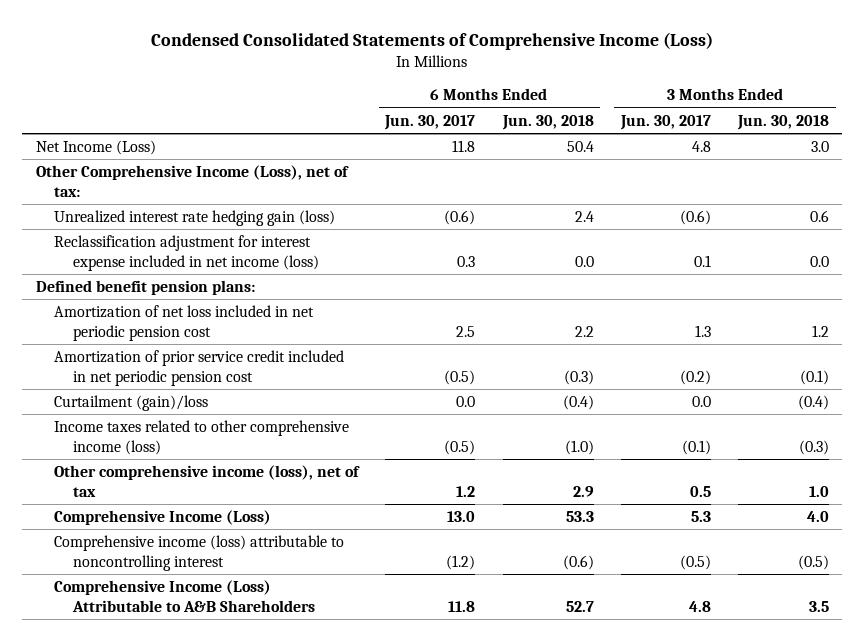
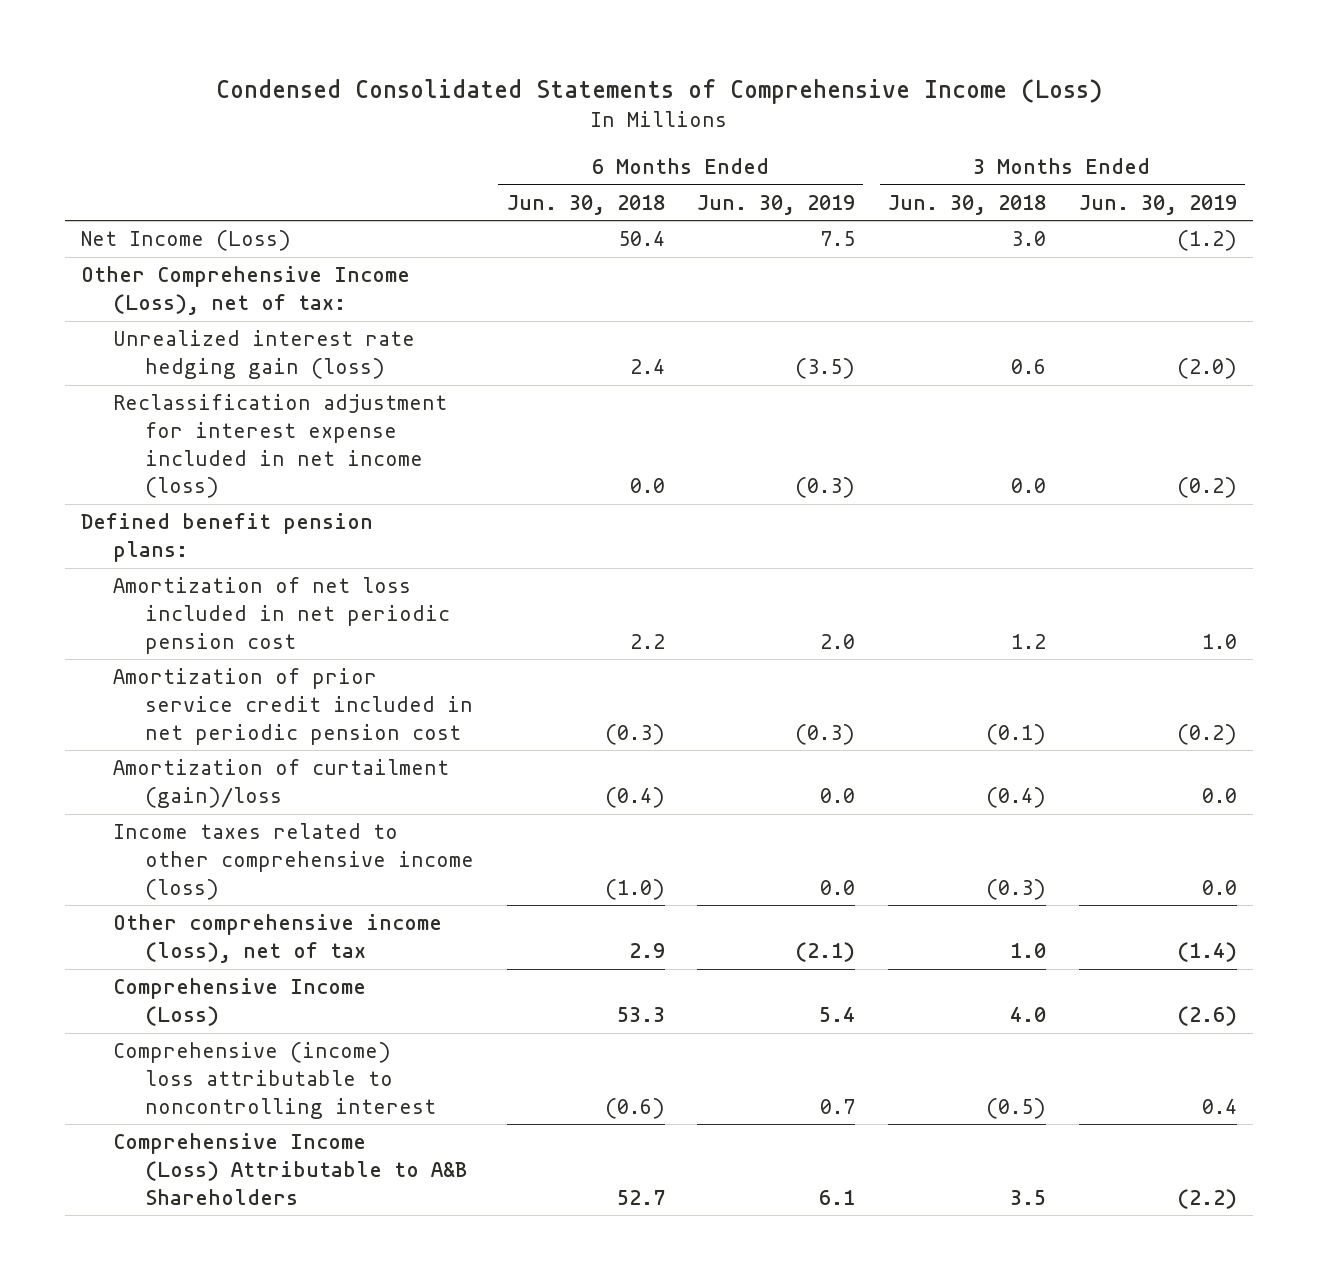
- | 6 Months Ended Jun. 30, 2017 | 6 Months Ended Jun. 30, 2018 | 3 Months Ended Jun. 30, 2017 | 3 Months Ended Jun. 30, 2018
+ | 6 Months Ended Jun. 30, 2018 | 6 Months Ended Jun. 30, 2019 | 3 Months Ended Jun. 30, 2018 | 3 Months Ended Jun. 30, 2019
- Curtailment (gain)/loss | 0.0 | (0.4) | 0.0 | (0.4)
+ Amortization of curtailment (gain)/loss | (0.4) | 0.0 | (0.4) | 0.0
- Comprehensive income (loss) attributable to noncontrolling interest | (1.2) | (0.6) | (0.5) | (0.5)
+ Comprehensive (income) loss attributable to noncontrolling interest | (0.6) | 0.7 | (0.5) | 0.4

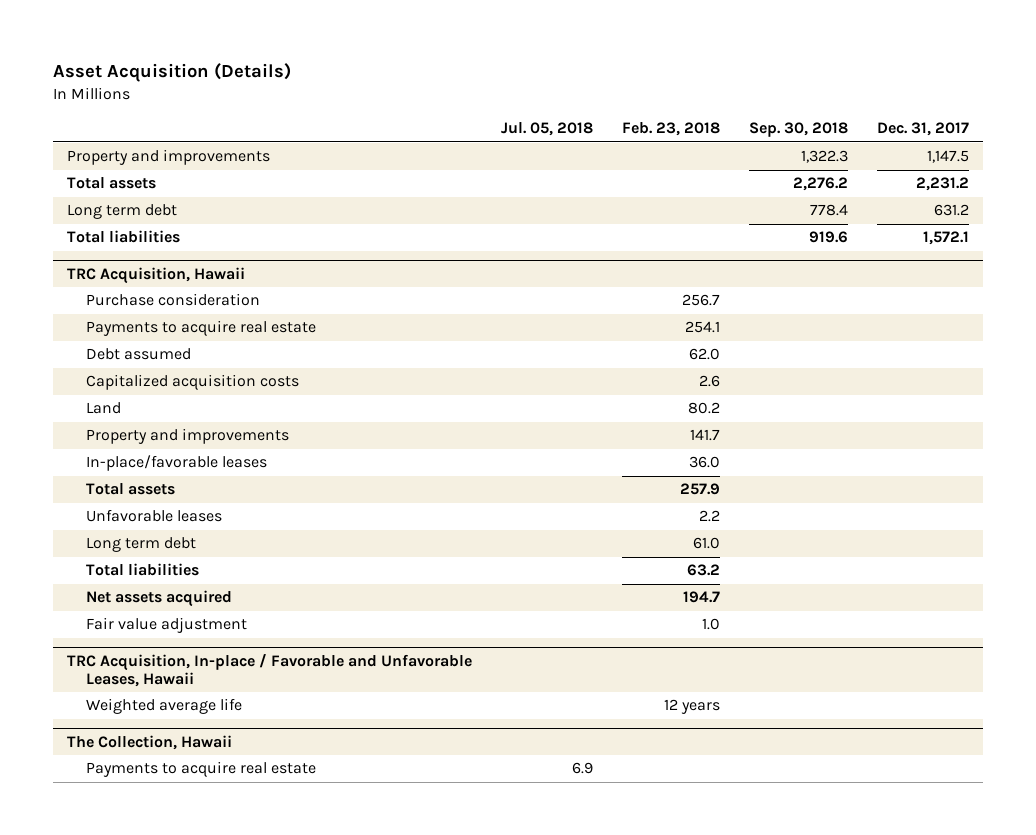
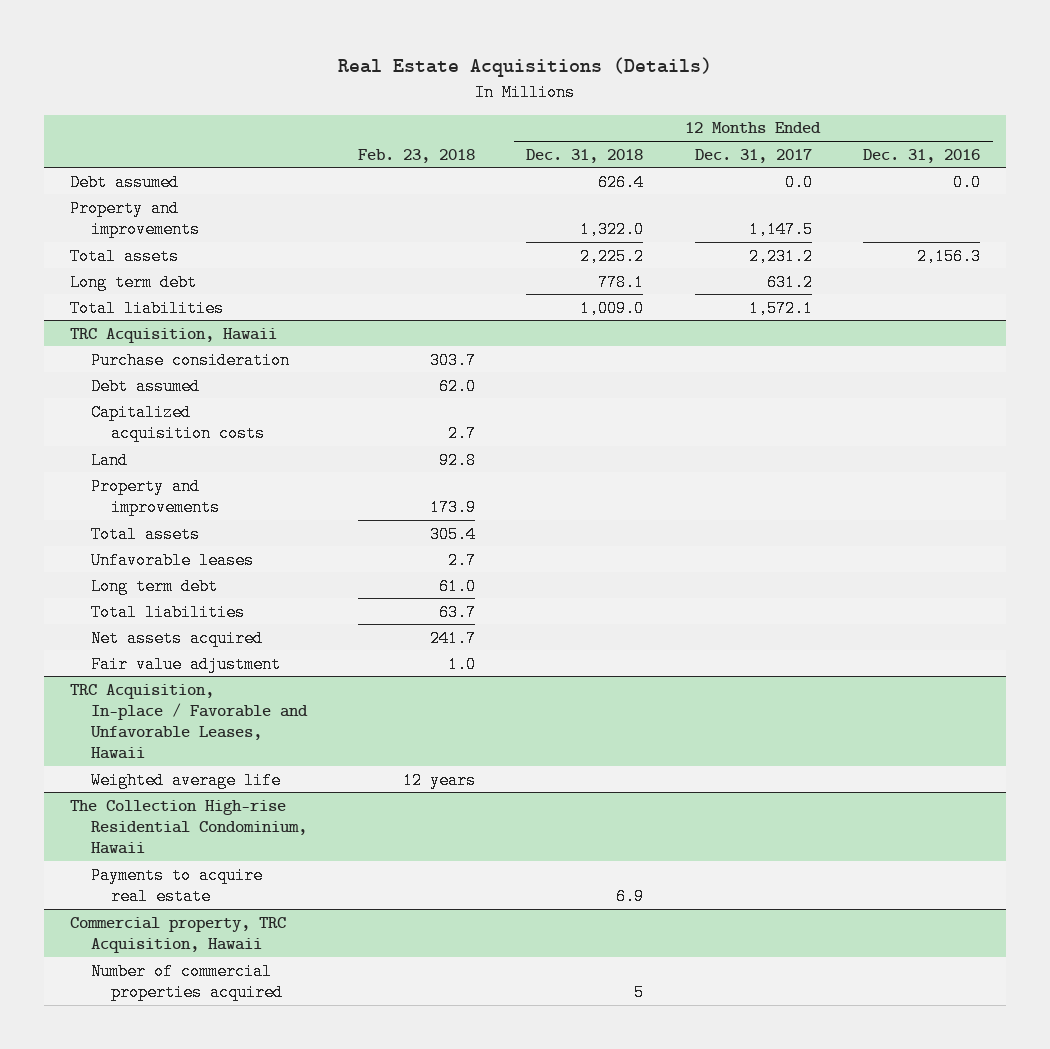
- Asset Acquisition (Details)
+ Real Estate Acquisitions (Details)
- | Jul. 05, 2018 | Feb. 23, 2018 | Sep. 30, 2018 | Dec. 31, 2017
+ | Feb. 23, 2018 | 12 Months Ended Dec. 31, 2018 | 12 Months Ended Dec. 31, 2017 | 12 Months Ended Dec. 31, 2016
+ Debt assumed | | 626.4 | 0.0 | 0.0
@ TRC Acquisition, Hawaii
- Purchase consideration | | 256.7 | |
- Payments to acquire real estate | | 254.1 | |
+ Purchase consideration | 303.7 | | |
- Capitalized acquisition costs | | 2.6 | |
- Land | | 80.2 | |
- Property and improvements | | 141.7 | |
- In-place/favorable leases | | 36.0 | |
- Total assets | | 257.9 | |
- Unfavorable leases | | 2.2 | |
+ Capitalized acquisition costs | 2.7 | | |
+ Land | 92.8 | | |
+ Property and improvements | 173.9 | | |
+ Total assets | 305.4 | | |
+ Unfavorable leases | 2.7 | | |
- Total liabilities | | 63.2 | |
- Net assets acquired | | 194.7 | |
+ Total liabilities | 63.7 | | |
+ Net assets acquired | 241.7 | | |
- The Collection, Hawaii
+ The Collection High-rise Residential Condominium, Hawaii
+ Commercial property, TRC Acquisition, Hawaii
+ Number of commercial properties acquired | | 5 | |

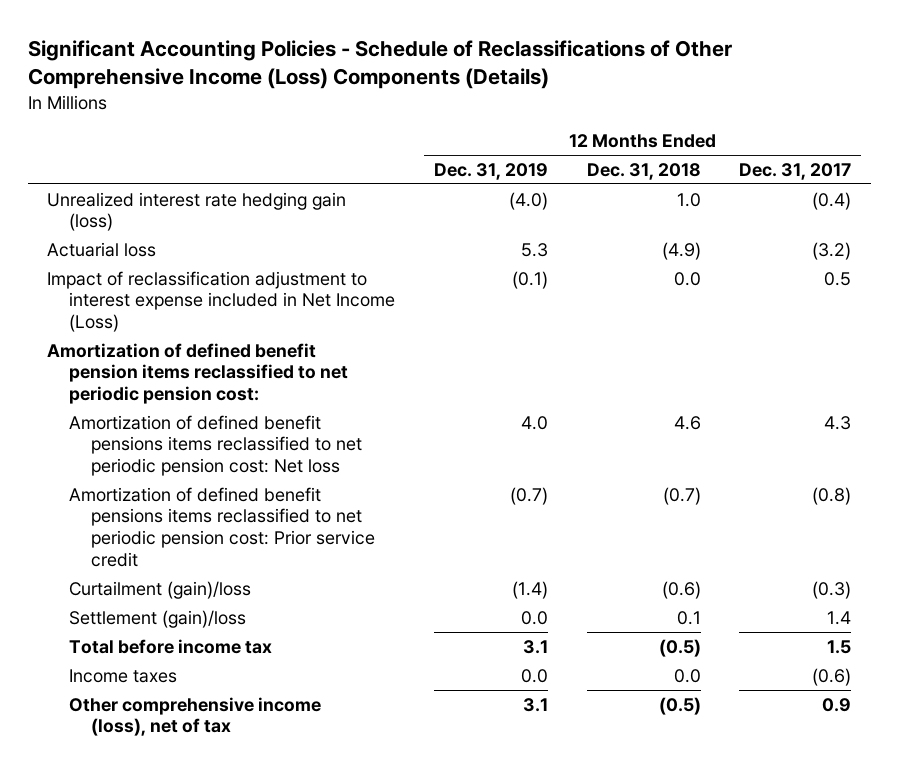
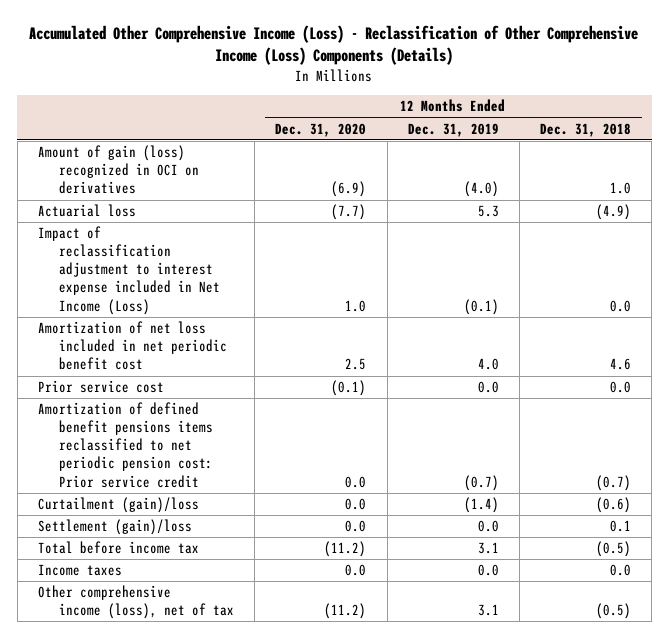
- Significant Accounting Policies - Schedule of Reclassifications of Other Comprehensive Income (Loss) Components (Details)
+ Accumulated Other Comprehensive Income (Loss) - Reclassification of Other Comprehensive Income (Loss) Components (Details)
- | 12 Months Ended Dec. 31, 2019 | 12 Months Ended Dec. 31, 2018 | 12 Months Ended Dec. 31, 2017
+ | 12 Months Ended Dec. 31, 2020 | 12 Months Ended Dec. 31, 2019 | 12 Months Ended Dec. 31, 2018
- Unrealized interest rate hedging gain (loss) | (4.0) | 1.0 | (0.4)
+ Amount of gain (loss) recognized in OCI on derivatives | (6.9) | (4.0) | 1.0
- Amortization of defined benefit pension items reclassified to net periodic pension cost:
- Amortization of defined benefit pensions items reclassified to net periodic pension cost: Net loss | 4.0 | 4.6 | 4.3
+ Amortization of net loss included in net periodic benefit cost | 2.5 | 4.0 | 4.6
+ Prior service cost | (0.1) | 0.0 | 0.0

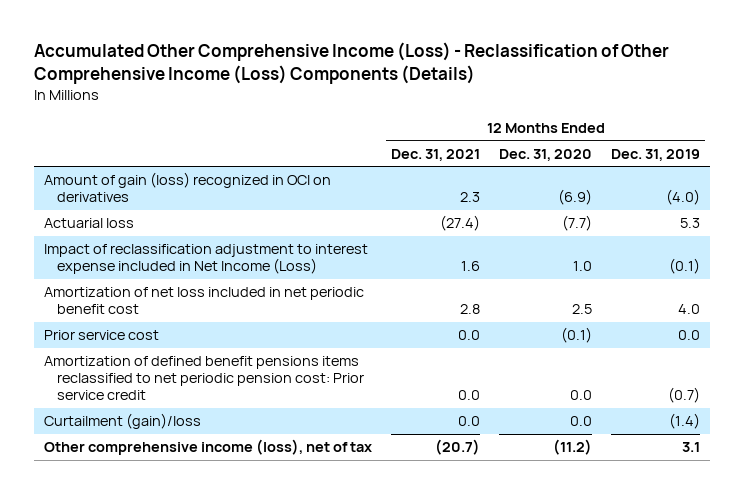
- | 12 Months Ended Dec. 31, 2020 | 12 Months Ended Dec. 31, 2019 | 12 Months Ended Dec. 31, 2018
+ | 12 Months Ended Dec. 31, 2021 | 12 Months Ended Dec. 31, 2020 | 12 Months Ended Dec. 31, 2019
- Settlement (gain)/loss | 0.0 | 0.0 | 0.1
- Total before income tax | (11.2) | 3.1 | (0.5)
- Income taxes | 0.0 | 0.0 | 0.0

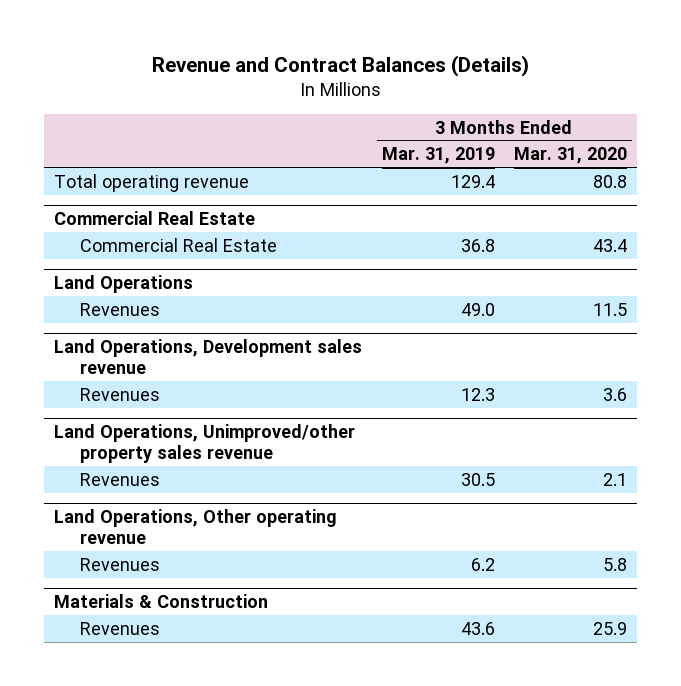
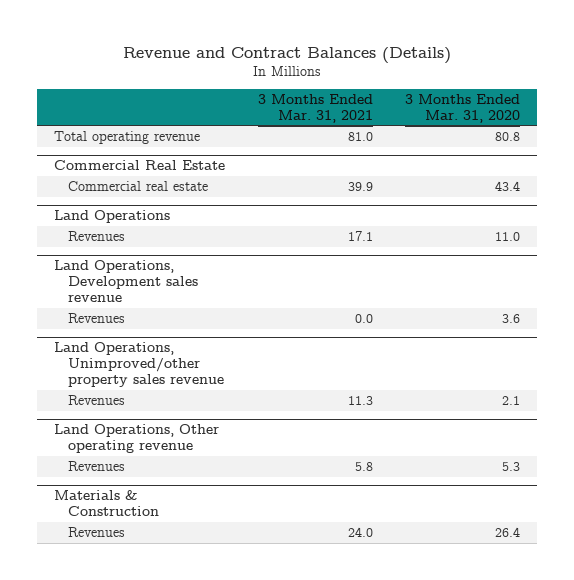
- | 3 Months Ended Mar. 31, 2019 | 3 Months Ended Mar. 31, 2020
+ | 3 Months Ended Mar. 31, 2021 | 3 Months Ended Mar. 31, 2020
@ Commercial Real Estate
- Commercial Real Estate | 36.8 | 43.4
+ Commercial real estate | 39.9 | 43.4
@ Land Operations
- Revenues | 49.0 | 11.5
+ Revenues | 17.1 | 11.0
@ Land Operations, Other operating revenue
- Revenues | 6.2 | 5.8
+ Revenues | 5.8 | 5.3
@ Materials & Construction
- Revenues | 43.6 | 25.9
+ Revenues | 24.0 | 26.4

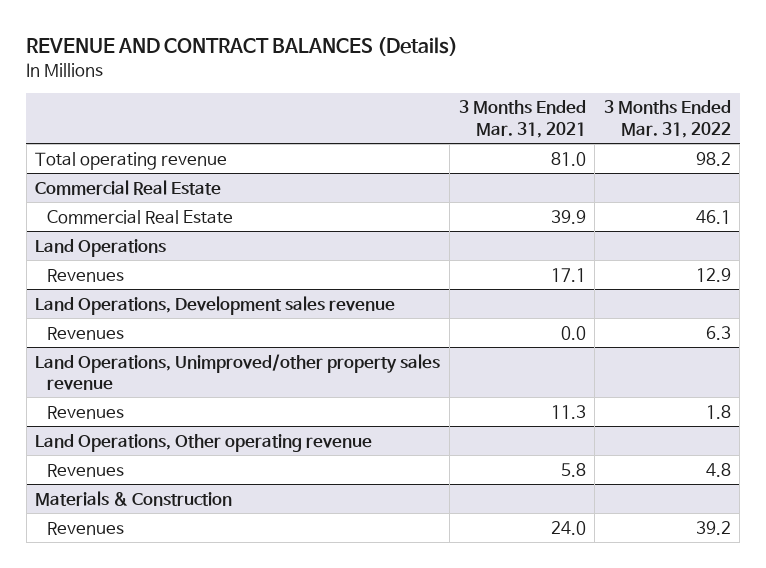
- Revenue and Contract Balances (Details)
+ REVENUE AND CONTRACT BALANCES (Details)
- | 3 Months Ended Mar. 31, 2021 | 3 Months Ended Mar. 31, 2020
+ | 3 Months Ended Mar. 31, 2021 | 3 Months Ended Mar. 31, 2022
@ Commercial Real Estate
- Commercial real estate | 39.9 | 43.4
+ Commercial Real Estate | 39.9 | 46.1

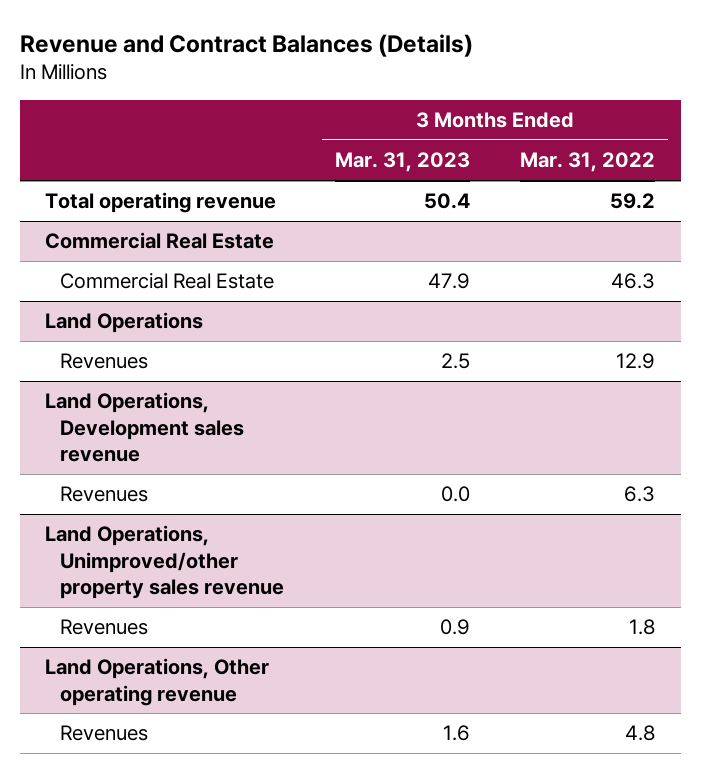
- REVENUE AND CONTRACT BALANCES (Details)
+ Revenue and Contract Balances (Details)
- | 3 Months Ended Mar. 31, 2021 | 3 Months Ended Mar. 31, 2022
+ | 3 Months Ended Mar. 31, 2023 | 3 Months Ended Mar. 31, 2022
- Total operating revenue | 81.0 | 98.2
+ Total operating revenue | 50.4 | 59.2
@ Commercial Real Estate
- Commercial Real Estate | 39.9 | 46.1
+ Commercial Real Estate | 47.9 | 46.3
- Materials & Construction
- Revenues | 24.0 | 39.2

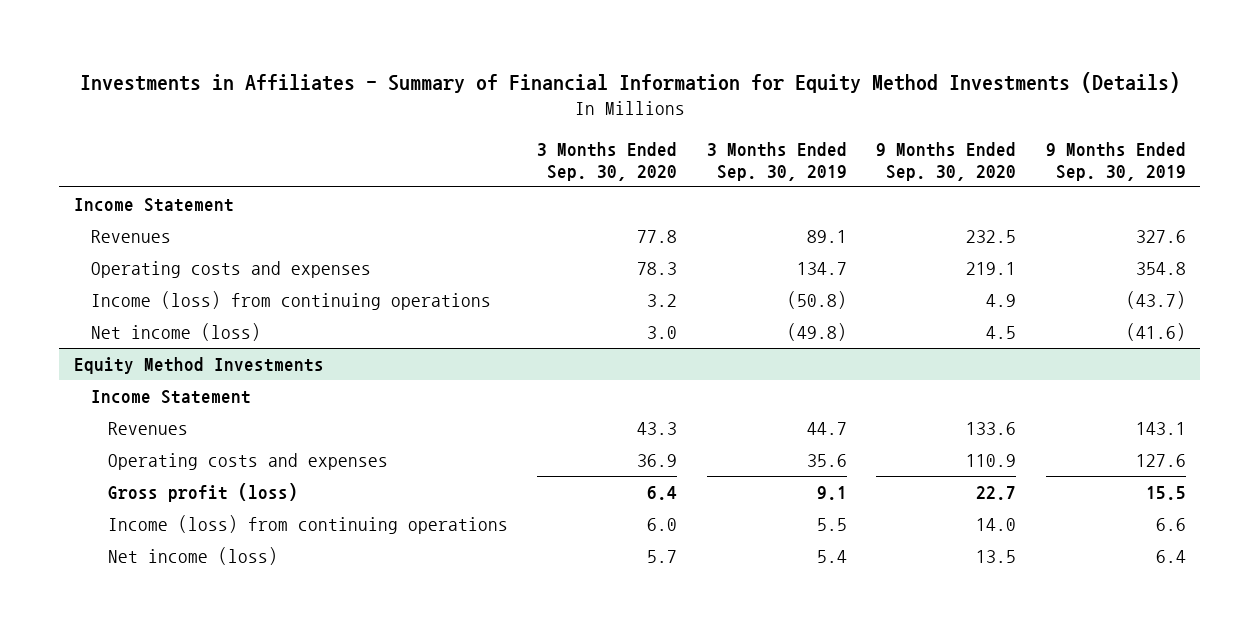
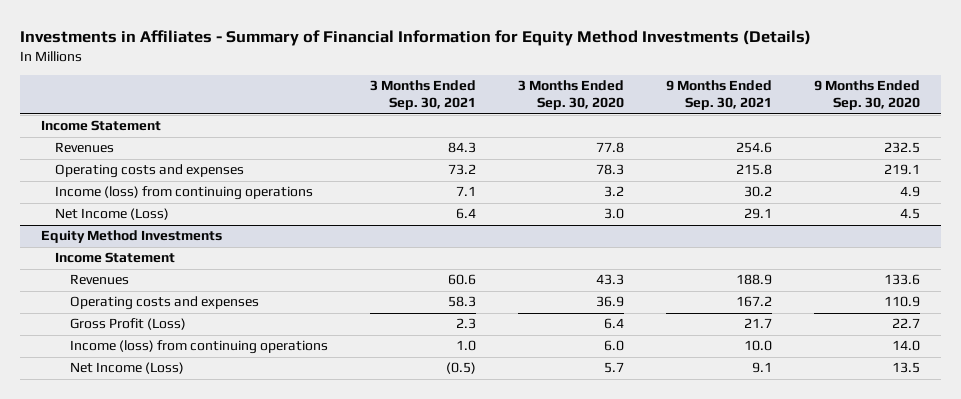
- | 3 Months Ended Sep. 30, 2020 | 3 Months Ended Sep. 30, 2019 | 9 Months Ended Sep. 30, 2020 | 9 Months Ended Sep. 30, 2019
+ | 3 Months Ended Sep. 30, 2021 | 3 Months Ended Sep. 30, 2020 | 9 Months Ended Sep. 30, 2021 | 9 Months Ended Sep. 30, 2020
- Net income (loss) | 3.0 | (49.8) | 4.5 | (41.6)
+ Net Income (Loss) | 6.4 | 3.0 | 29.1 | 4.5
@ Equity Method Investments
- Gross profit (loss) | 6.4 | 9.1 | 22.7 | 15.5
+ Gross Profit (Loss) | 2.3 | 6.4 | 21.7 | 22.7
- Net income (loss) | 5.7 | 5.4 | 13.5 | 6.4
+ Net Income (Loss) | (0.5) | 5.7 | 9.1 | 13.5

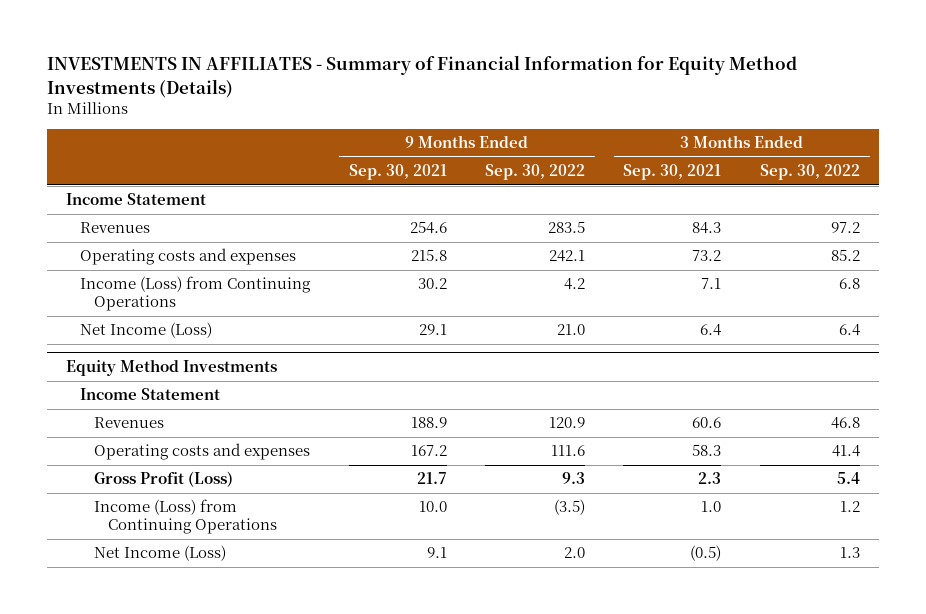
- Investments in Affiliates - Summary of Financial Information for Equity Method Investments (Details)
+ INVESTMENTS IN AFFILIATES - Summary of Financial Information for Equity Method Investments (Details)
- | 3 Months Ended Sep. 30, 2021 | 3 Months Ended Sep. 30, 2020 | 9 Months Ended Sep. 30, 2021 | 9 Months Ended Sep. 30, 2020
+ | 9 Months Ended Sep. 30, 2021 | 9 Months Ended Sep. 30, 2022 | 3 Months Ended Sep. 30, 2021 | 3 Months Ended Sep. 30, 2022
- Income (loss) from continuing operations | 7.1 | 3.2 | 30.2 | 4.9
+ Income (Loss) from Continuing Operations | 30.2 | 4.2 | 7.1 | 6.8
@ Equity Method Investments
- Income (loss) from continuing operations | 1.0 | 6.0 | 10.0 | 14.0
+ Income (Loss) from Continuing Operations | 10.0 | (3.5) | 1.0 | 1.2

